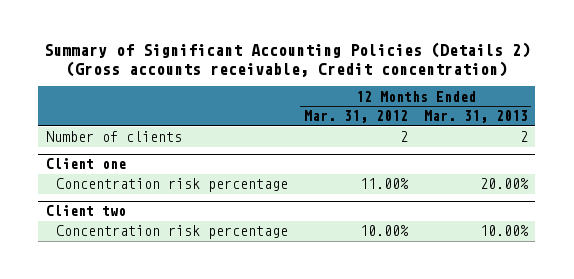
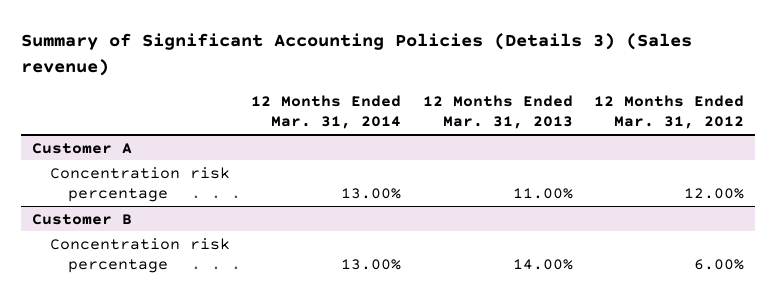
- Summary of Significant Accounting Policies (Details 2) (Gross accounts receivable, Credit concentration)
+ Summary of Significant Accounting Policies (Details 3) (Sales revenue)
- | 12 Months Ended Mar. 31, 2012 | 12 Months Ended Mar. 31, 2013
+ | 12 Months Ended Mar. 31, 2014 | 12 Months Ended Mar. 31, 2013 | 12 Months Ended Mar. 31, 2012
- Number of clients | 2 | 2
- Client one
- Concentration risk percentage | 11.00% | 20.00%
- Client two
- Concentration risk percentage | 10.00% | 10.00%
+ Customer A
+ Concentration risk percentage | 13.00% | 11.00% | 12.00%
+ Customer B
+ Concentration risk percentage | 13.00% | 14.00% | 6.00%

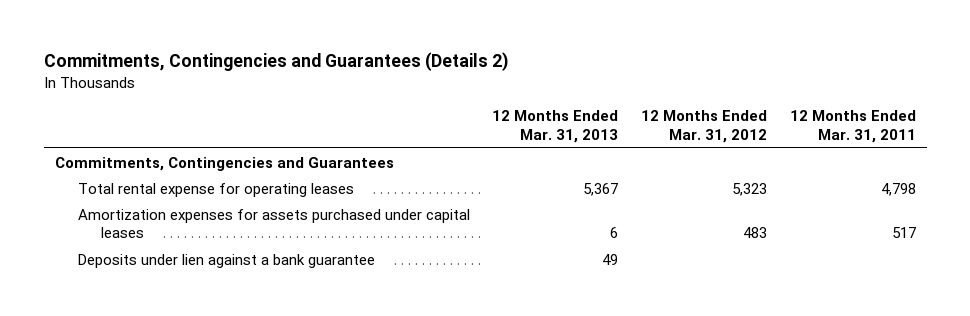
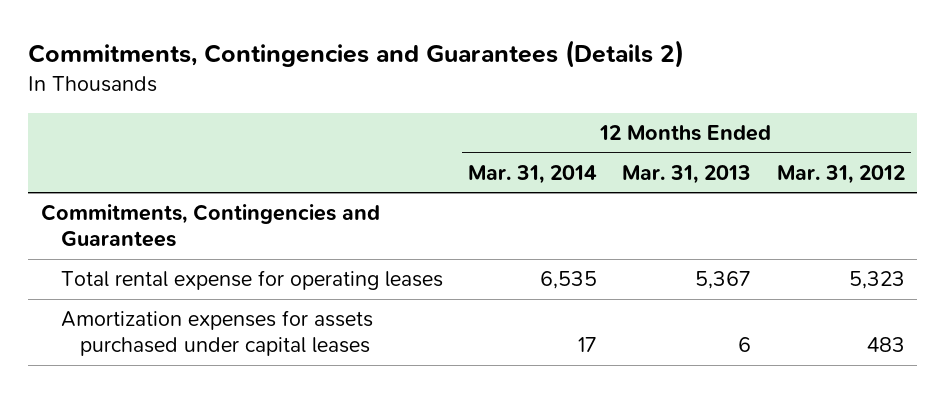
- | 12 Months Ended Mar. 31, 2013 | 12 Months Ended Mar. 31, 2012 | 12 Months Ended Mar. 31, 2011
+ | 12 Months Ended Mar. 31, 2014 | 12 Months Ended Mar. 31, 2013 | 12 Months Ended Mar. 31, 2012
- Deposits under lien against a bank guarantee | 49 | |

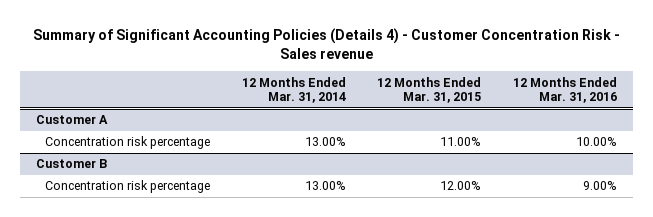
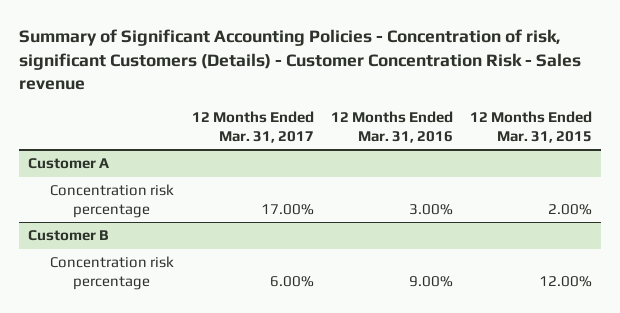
- Summary of Significant Accounting Policies (Details 4) - Customer Concentration Risk - Sales revenue
+ Summary of Significant Accounting Policies - Concentration of risk, significant Customers (Details) - Customer Concentration Risk - Sales revenue
- | 12 Months Ended Mar. 31, 2014 | 12 Months Ended Mar. 31, 2015 | 12 Months Ended Mar. 31, 2016
+ | 12 Months Ended Mar. 31, 2017 | 12 Months Ended Mar. 31, 2016 | 12 Months Ended Mar. 31, 2015
@ Customer A
- Concentration risk percentage | 13.00% | 11.00% | 10.00%
+ Concentration risk percentage | 17.00% | 3.00% | 2.00%

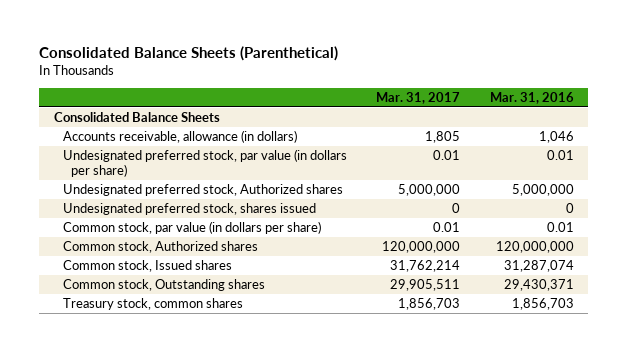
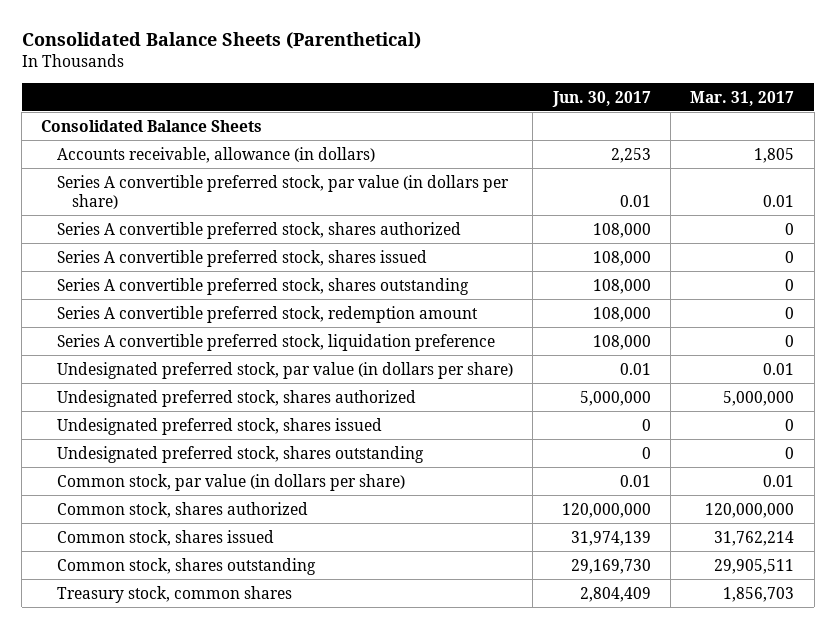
- | Mar. 31, 2017 | Mar. 31, 2016
+ | Jun. 30, 2017 | Mar. 31, 2017
+ Series A convertible preferred stock, par value (in dollars per share) | 0.01 | 0.01
+ Series A convertible preferred stock, shares authorized | 108,000 | 0
+ Series A convertible preferred stock, shares issued | 108,000 | 0
+ Series A convertible preferred stock, shares outstanding | 108,000 | 0
+ Series A convertible preferred stock, redemption amount | 108,000 | 0
+ Series A convertible preferred stock, liquidation preference | 108,000 | 0
- Undesignated preferred stock, Authorized shares | 5,000,000 | 5,000,000
+ Undesignated preferred stock, shares authorized | 5,000,000 | 5,000,000
+ Undesignated preferred stock, shares outstanding | 0 | 0
- Common stock, Authorized shares | 120,000,000 | 120,000,000
- Common stock, Issued shares | 31,762,214 | 31,287,074
- Common stock, Outstanding shares | 29,905,511 | 29,430,371
+ Common stock, shares authorized | 120,000,000 | 120,000,000
+ Common stock, shares issued | 31,974,139 | 31,762,214
+ Common stock, shares outstanding | 29,169,730 | 29,905,511

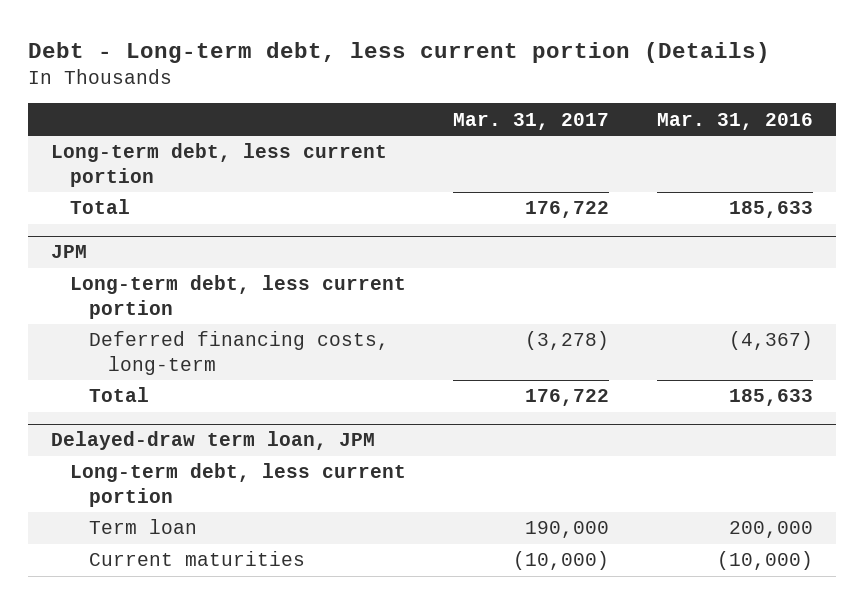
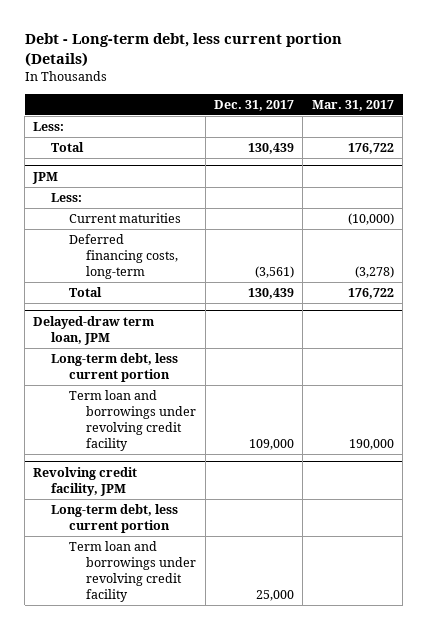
- | Mar. 31, 2017 | Mar. 31, 2016
+ | Dec. 31, 2017 | Mar. 31, 2017
- Long-term debt, less current portion
+ Less:
@ JPM
- Long-term debt, less current portion
+ Less:
+ Current maturities | | (10,000)
@ Delayed-draw term loan, JPM
- Term loan | 190,000 | 200,000
- Current maturities | (10,000) | (10,000)
+ Term loan and borrowings under revolving credit facility | 109,000 | 190,000
+ Revolving credit facility, JPM
+ Long-term debt, less current portion
+ Term loan and borrowings under revolving credit facility | 25,000 |

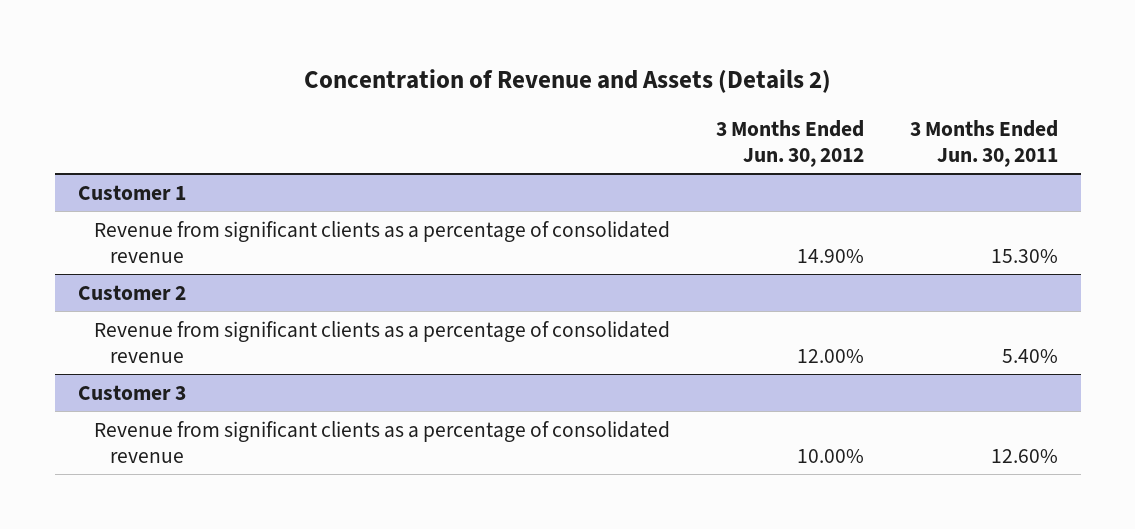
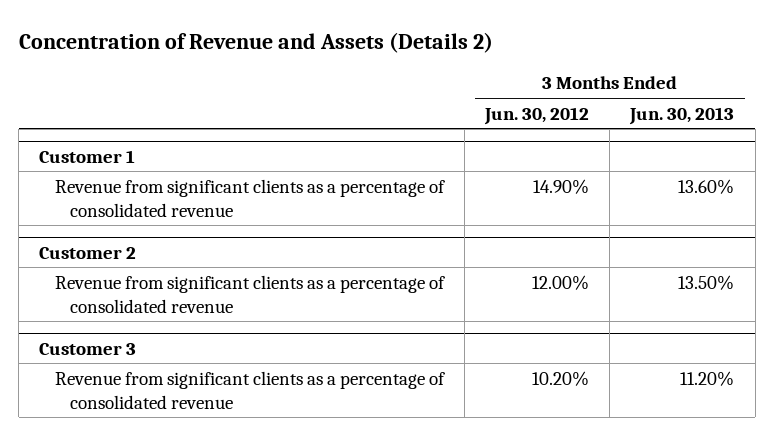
- | 3 Months Ended Jun. 30, 2012 | 3 Months Ended Jun. 30, 2011
+ | 3 Months Ended Jun. 30, 2012 | 3 Months Ended Jun. 30, 2013
@ Customer 3
- Revenue from significant clients as a percentage of consolidated revenue | 10.00% | 12.60%
+ Revenue from significant clients as a percentage of consolidated revenue | 10.20% | 11.20%

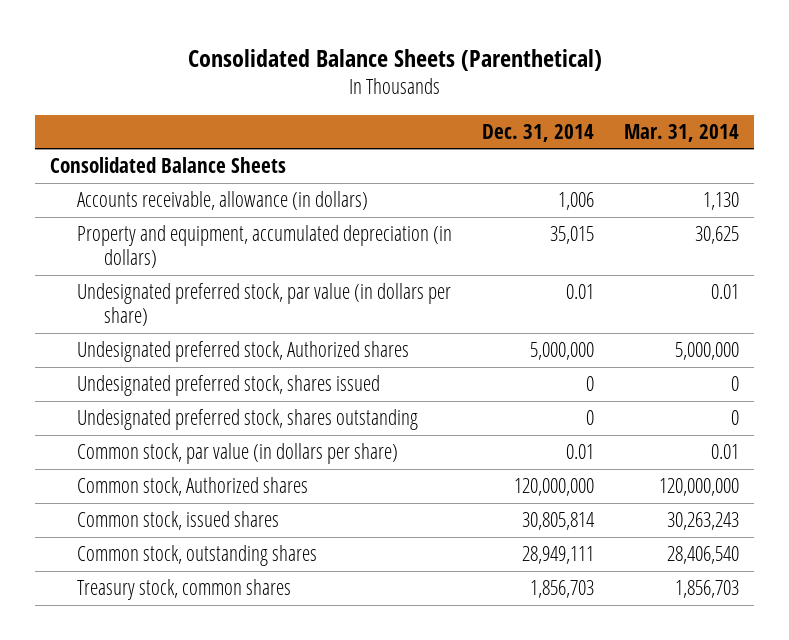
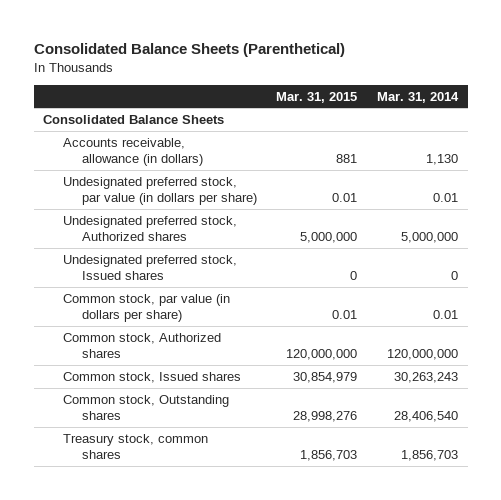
- | Dec. 31, 2014 | Mar. 31, 2014
+ | Mar. 31, 2015 | Mar. 31, 2014
- Property and equipment, accumulated depreciation (in dollars) | 35,015 | 30,625
- Undesignated preferred stock, shares issued | 0 | 0
- Undesignated preferred stock, shares outstanding | 0 | 0
+ Undesignated preferred stock, Issued shares | 0 | 0
- Common stock, issued shares | 30,805,814 | 30,263,243
- Common stock, outstanding shares | 28,949,111 | 28,406,540
+ Common stock, Issued shares | 30,854,979 | 30,263,243
+ Common stock, Outstanding shares | 28,998,276 | 28,406,540

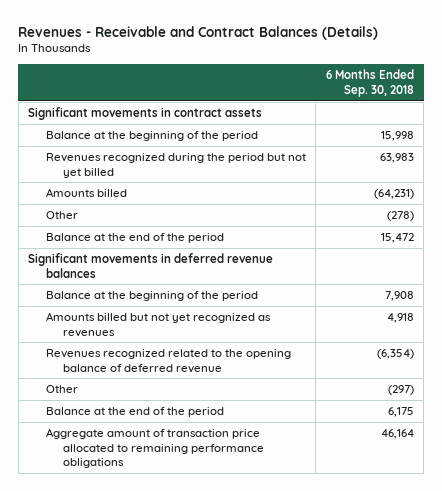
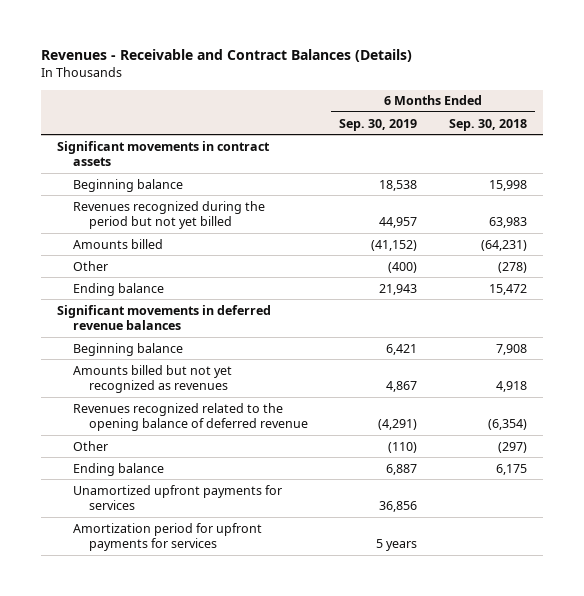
- | 6 Months Ended Sep. 30, 2018
+ | 6 Months Ended Sep. 30, 2019 | 6 Months Ended Sep. 30, 2018
- Balance at the beginning of the period | 15,998
+ Beginning balance | 18,538 | 15,998
- Balance at the end of the period | 15,472
+ Ending balance | 21,943 | 15,472
- Balance at the beginning of the period | 7,908
+ Beginning balance | 6,421 | 7,908
- Balance at the end of the period | 6,175
- Aggregate amount of transaction price allocated to remaining performance obligations | 46,164
+ Ending balance | 6,887 | 6,175
+ Unamortized upfront payments for services | 36,856 |
+ Amortization period for upfront payments for services | 5 years |

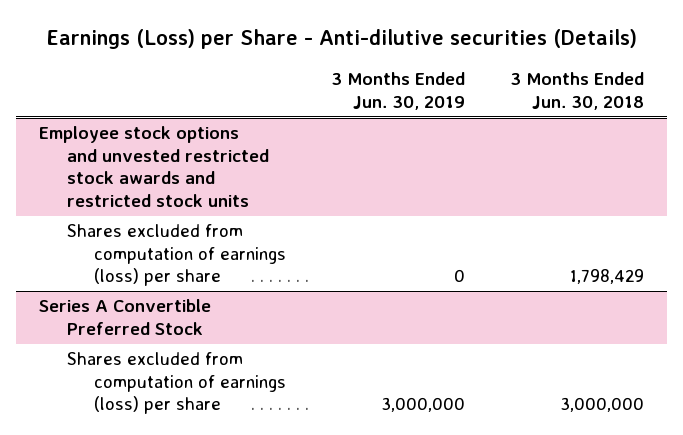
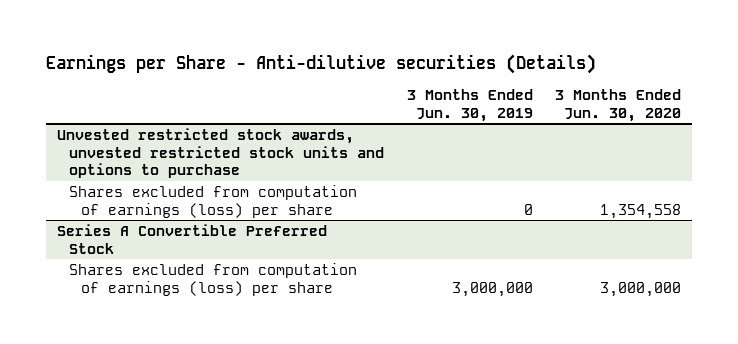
- Earnings (Loss) per Share - Anti-dilutive securities (Details)
+ Earnings per Share - Anti-dilutive securities (Details)
- | 3 Months Ended Jun. 30, 2019 | 3 Months Ended Jun. 30, 2018
+ | 3 Months Ended Jun. 30, 2019 | 3 Months Ended Jun. 30, 2020
- Employee stock options and unvested restricted stock awards and restricted stock units
+ Unvested restricted stock awards, unvested restricted stock units and options to purchase

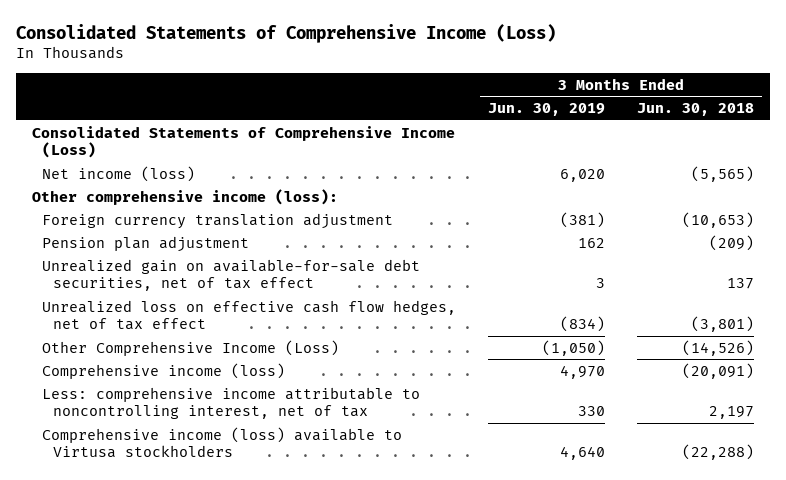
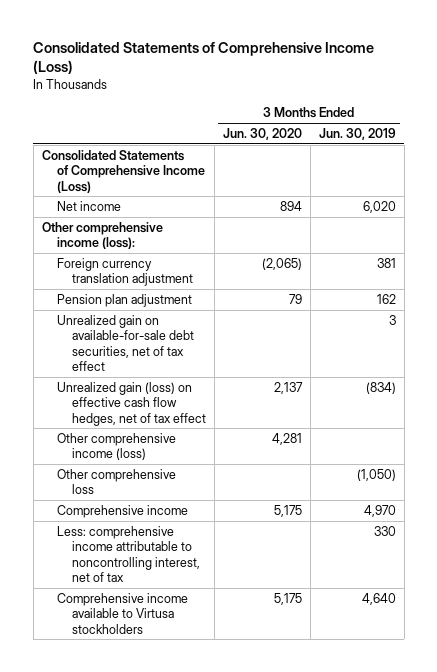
- | 3 Months Ended Jun. 30, 2019 | 3 Months Ended Jun. 30, 2018
+ | 3 Months Ended Jun. 30, 2020 | 3 Months Ended Jun. 30, 2019
- Net income (loss) | 6,020 | (5,565)
+ Net income | 894 | 6,020
- Foreign currency translation adjustment | (381) | (10,653)
+ Foreign currency translation adjustment | (2,065) | 381
- Unrealized loss on effective cash flow hedges, net of tax effect | (834) | (3,801)
- Other Comprehensive Income (Loss) | (1,050) | (14,526)
- Comprehensive income (loss) | 4,970 | (20,091)
+ Unrealized gain (loss) on effective cash flow hedges, net of tax effect | 2,137 | (834)
+ Other comprehensive income (loss) | 4,281 |
+ Other comprehensive loss | | (1,050)
+ Comprehensive income | 5,175 | 4,970
- Comprehensive income (loss) available to Virtusa stockholders | 4,640 | (22,288)
+ Comprehensive income available to Virtusa stockholders | 5,175 | 4,640

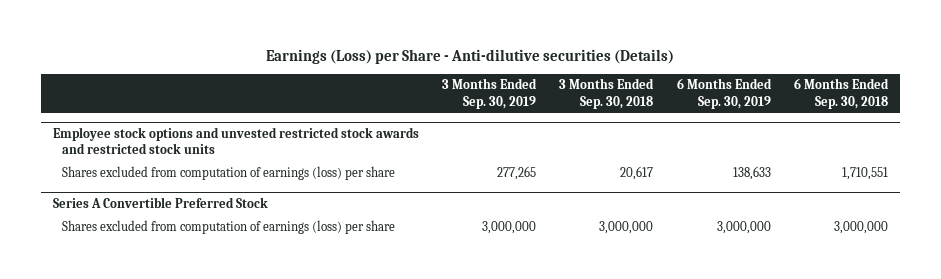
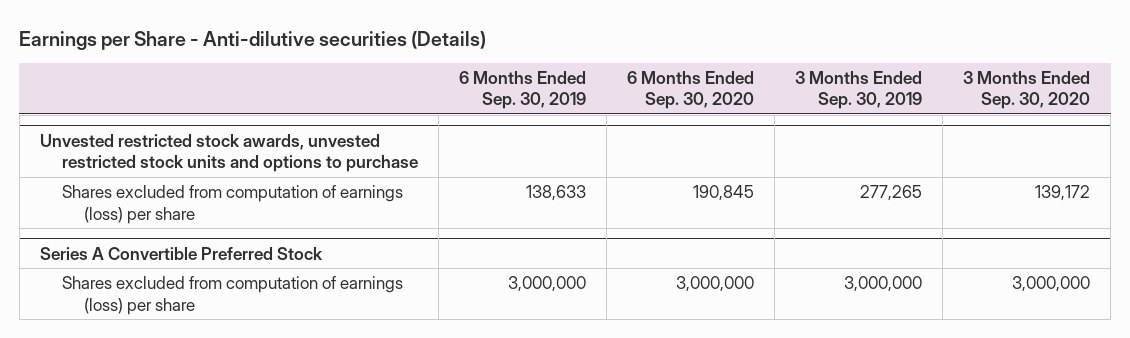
- Earnings (Loss) per Share - Anti-dilutive securities (Details)
+ Earnings per Share - Anti-dilutive securities (Details)
- | 3 Months Ended Sep. 30, 2019 | 3 Months Ended Sep. 30, 2018 | 6 Months Ended Sep. 30, 2019 | 6 Months Ended Sep. 30, 2018
+ | 6 Months Ended Sep. 30, 2019 | 6 Months Ended Sep. 30, 2020 | 3 Months Ended Sep. 30, 2019 | 3 Months Ended Sep. 30, 2020
- Employee stock options and unvested restricted stock awards and restricted stock units
+ Unvested restricted stock awards, unvested restricted stock units and options to purchase

